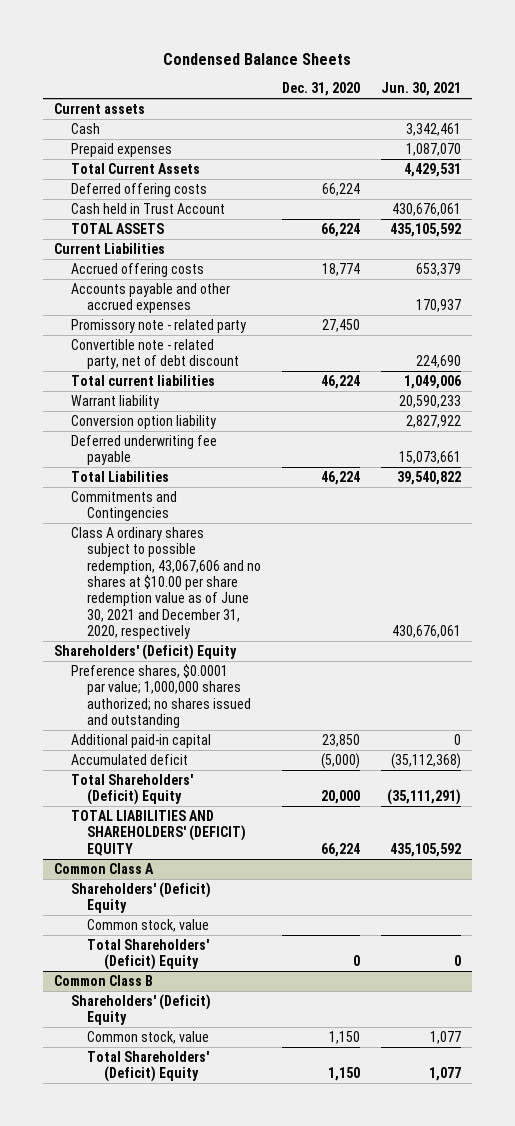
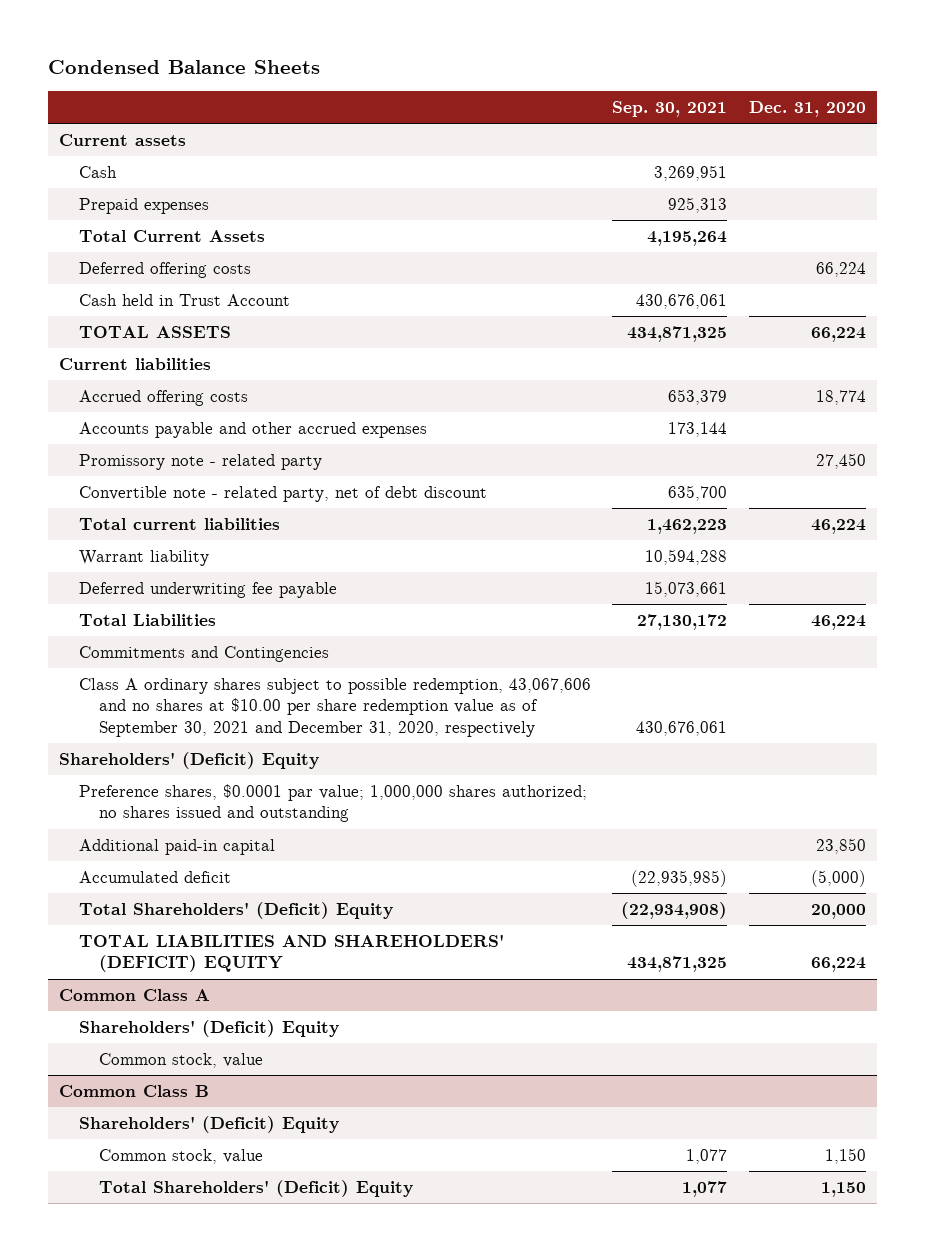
- | Dec. 31, 2020 | Jun. 30, 2021
+ | Sep. 30, 2021 | Dec. 31, 2020
- Current Liabilities
+ Current liabilities
- Conversion option liability | | 2,827,922
- Class A ordinary shares subject to possible redemption, 43,067,606 and no shares at $10.00 per share redemption value as of June 30, 2021 and December 31, 2020, respectively | | 430,676,061
+ Class A ordinary shares subject to possible redemption, 43,067,606 and no shares at $10.00 per share redemption value as of September 30, 2021 and December 31, 2020, respectively | 430,676,061 |
@ Common Class A
- Total Shareholders' (Deficit) Equity | 0 | 0

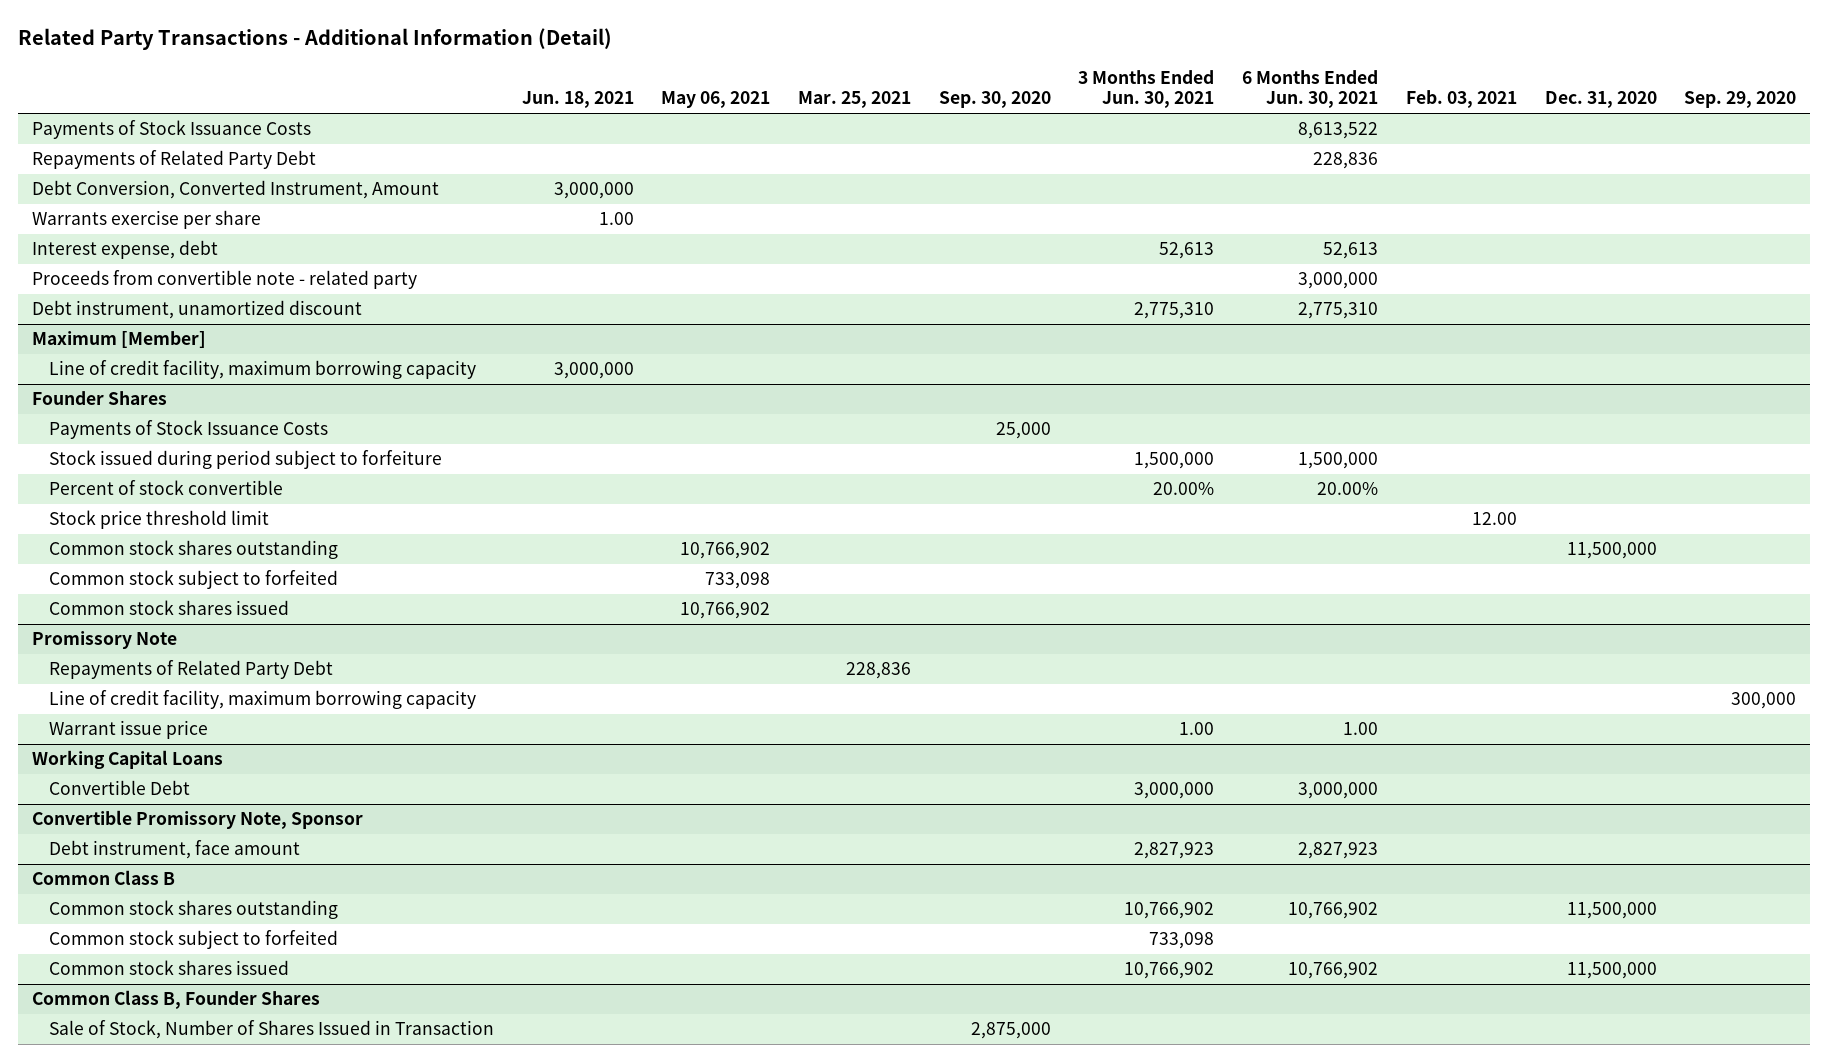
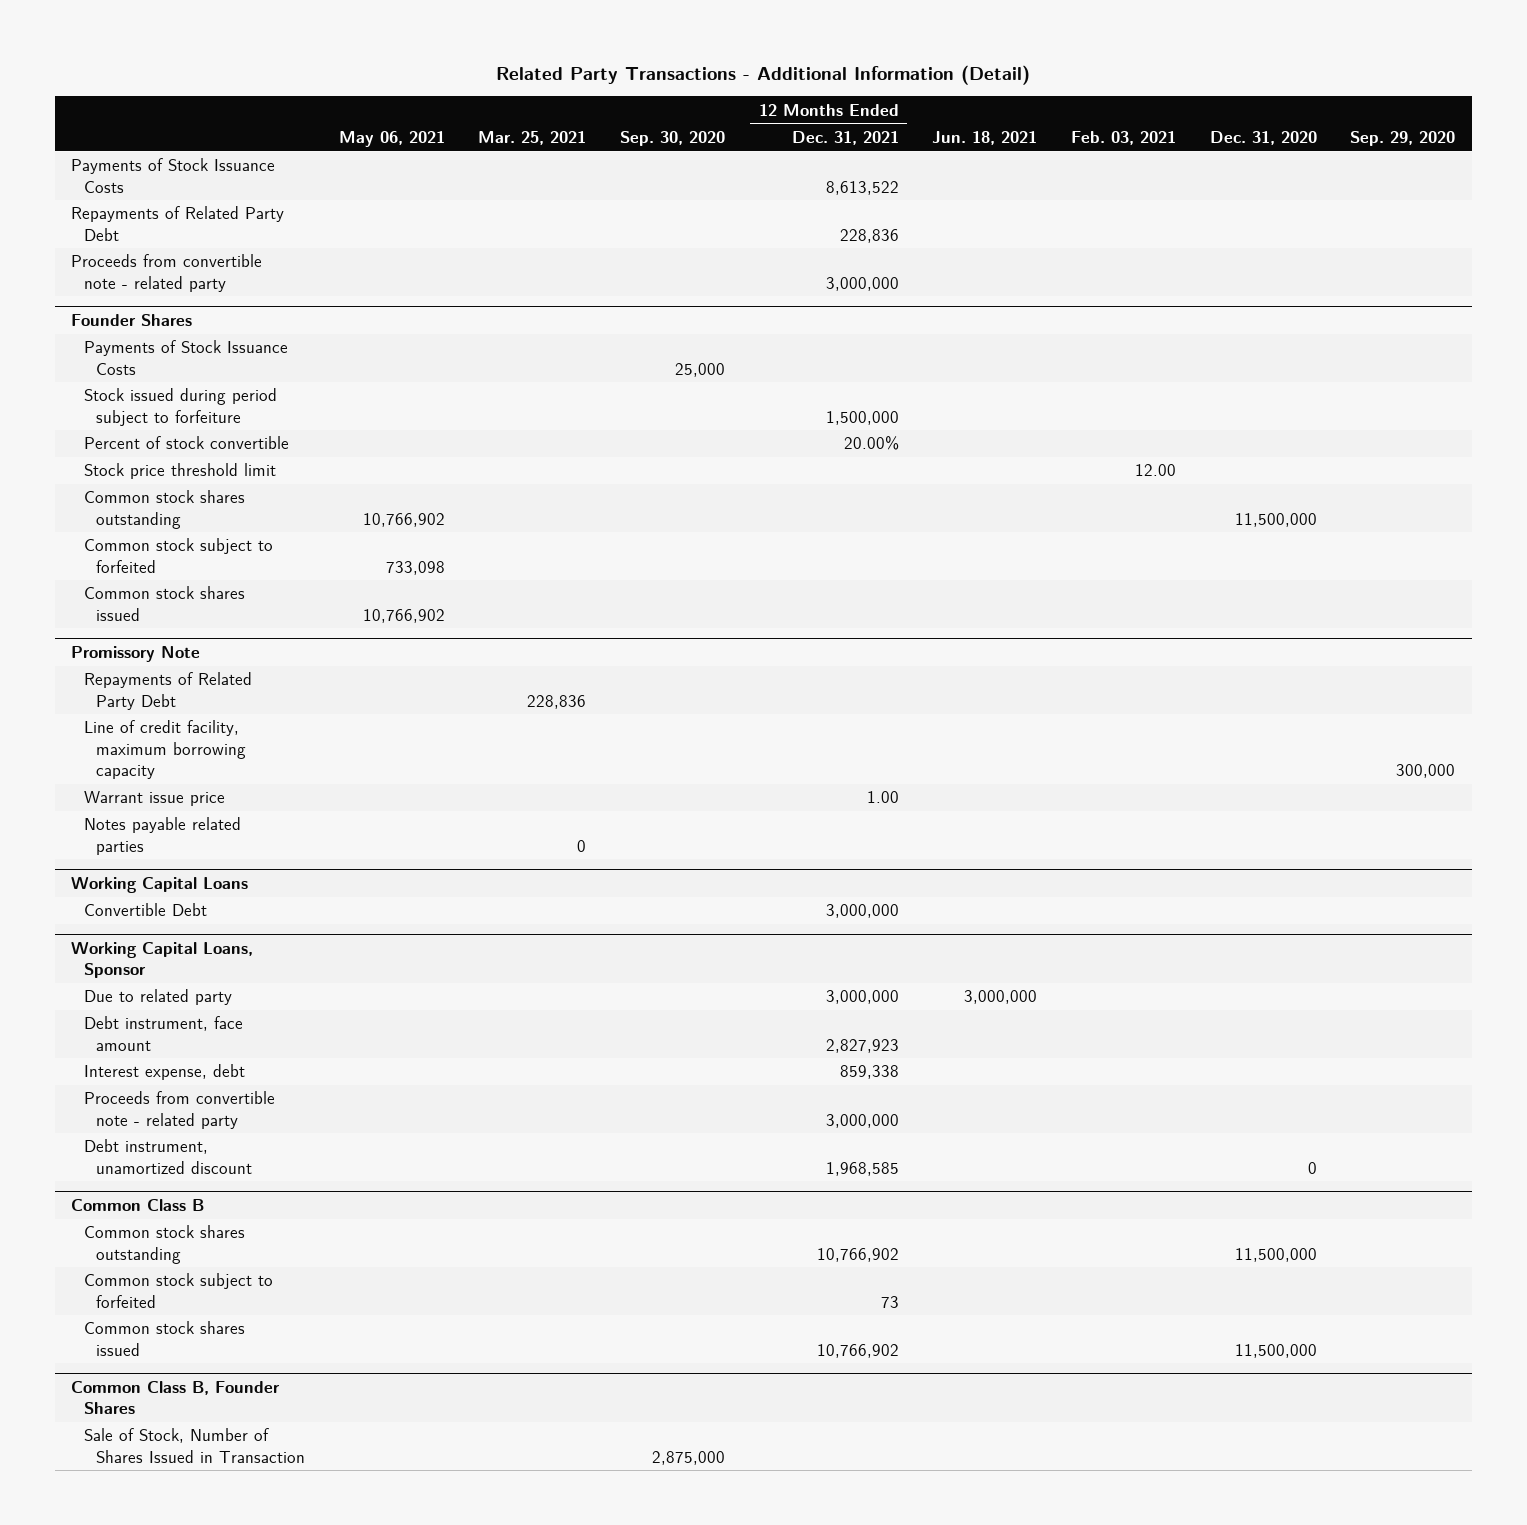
- | Jun. 18, 2021 | May 06, 2021 | Mar. 25, 2021 | Sep. 30, 2020 | 3 Months Ended Jun. 30, 2021 | 6 Months Ended Jun. 30, 2021 | Feb. 03, 2021 | Dec. 31, 2020 | Sep. 29, 2020
+ | May 06, 2021 | Mar. 25, 2021 | Sep. 30, 2020 | 12 Months Ended Dec. 31, 2021 | Jun. 18, 2021 | Feb. 03, 2021 | Dec. 31, 2020 | Sep. 29, 2020
- Debt Conversion, Converted Instrument, Amount | 3,000,000 | | | | | | | |
- Warrants exercise per share | 1.00 | | | | | | | |
- Interest expense, debt | | | | | 52,613 | 52,613 | | |
- Debt instrument, unamortized discount | | | | | 2,775,310 | 2,775,310 | | |
- Maximum [Member]
- Line of credit facility, maximum borrowing capacity | 3,000,000 | | | | | | | |
@ Promissory Note
+ Notes payable related parties | | 0 | | | | | |
- Convertible Promissory Note, Sponsor
- Debt instrument, face amount | | | | | 2,827,923 | 2,827,923 | | |
+ Working Capital Loans, Sponsor
+ Due to related party | | | | 3,000,000 | 3,000,000 | | |
+ Debt instrument, face amount | | | | 2,827,923 | | | |
+ Interest expense, debt | | | | 859,338 | | | |
+ Proceeds from convertible note - related party | | | | 3,000,000 | | | |
+ Debt instrument, unamortized discount | | | | 1,968,585 | | | 0 |

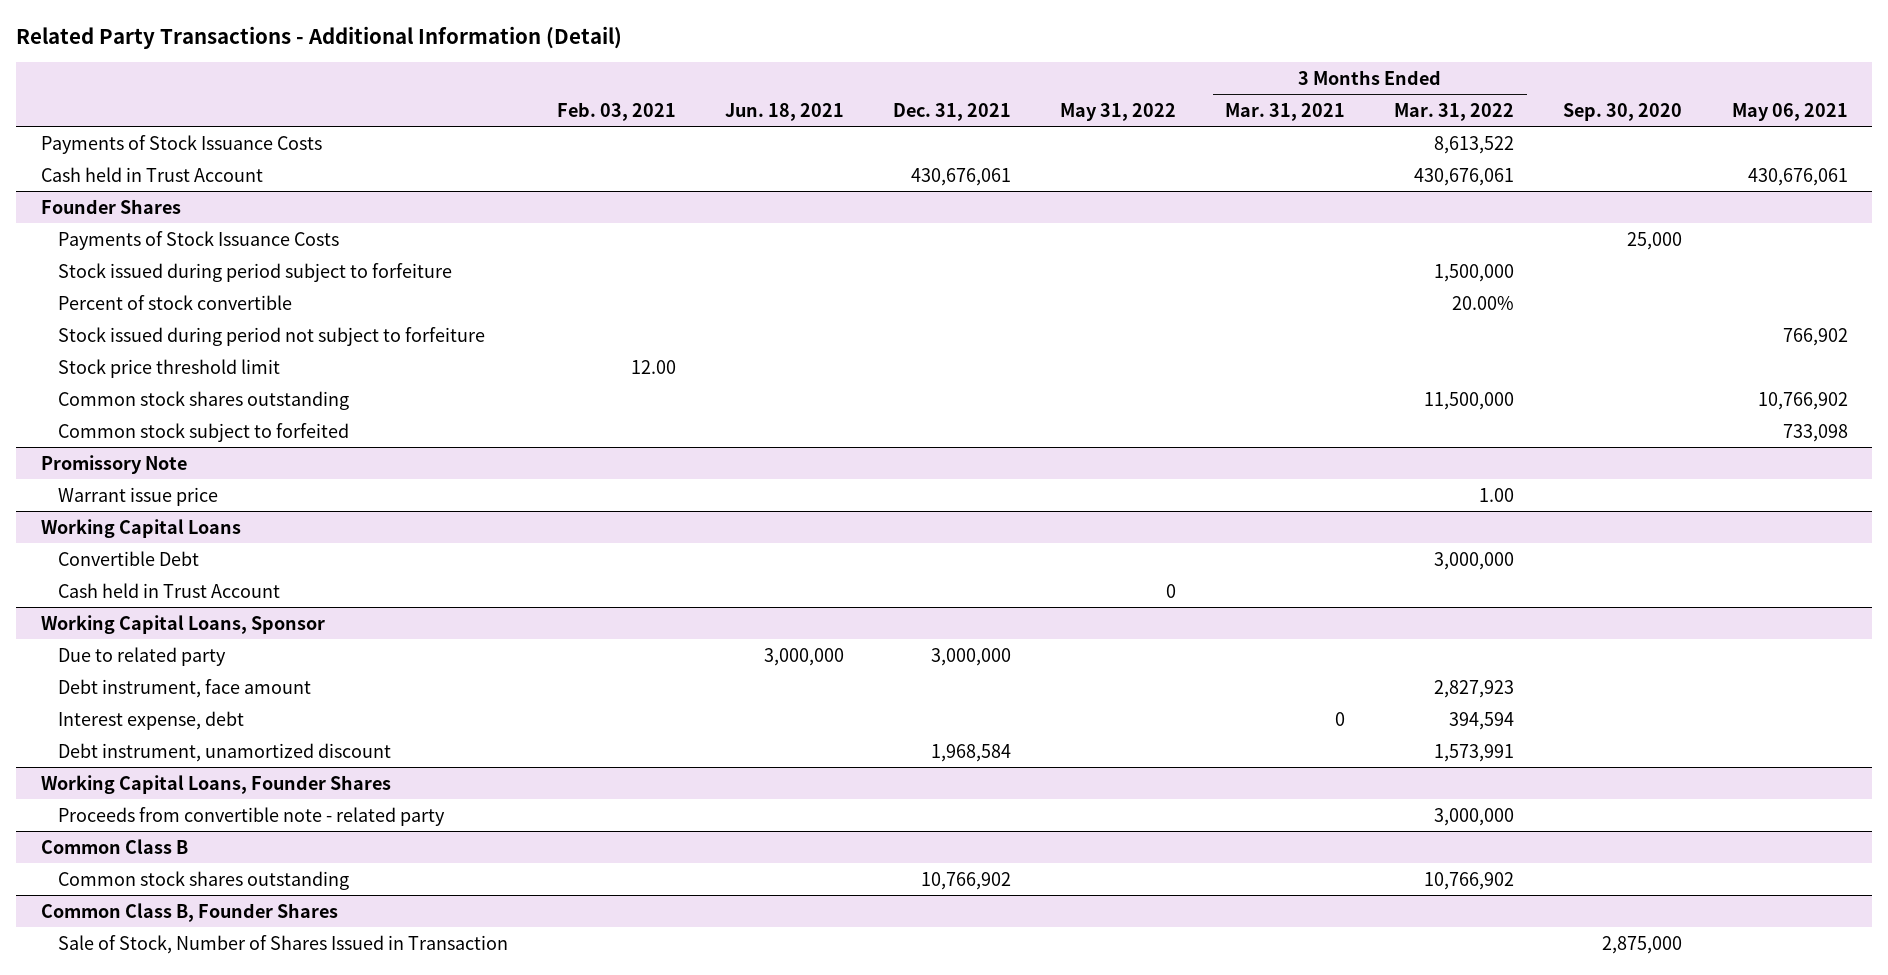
- | May 06, 2021 | Mar. 25, 2021 | Sep. 30, 2020 | 12 Months Ended Dec. 31, 2021 | Jun. 18, 2021 | Feb. 03, 2021 | Dec. 31, 2020 | Sep. 29, 2020
+ | Feb. 03, 2021 | Jun. 18, 2021 | Dec. 31, 2021 | May 31, 2022 | 3 Months Ended Mar. 31, 2021 | 3 Months Ended Mar. 31, 2022 | Sep. 30, 2020 | May 06, 2021
- Repayments of Related Party Debt | | | | 228,836 | | | |
- Proceeds from convertible note - related party | | | | 3,000,000 | | | |
+ Cash held in Trust Account | | | 430,676,061 | | | 430,676,061 | | 430,676,061
@ Founder Shares
+ Stock issued during period not subject to forfeiture | | | | | | | | 766,902
- Common stock shares issued | 10,766,902 | | | | | | |
@ Promissory Note
- Repayments of Related Party Debt | | 228,836 | | | | | |
- Line of credit facility, maximum borrowing capacity | | | | | | | | 300,000
- Notes payable related parties | | 0 | | | | | |
@ Working Capital Loans
+ Cash held in Trust Account | | | | 0 | | | |
@ Working Capital Loans, Sponsor
- Proceeds from convertible note - related party | | | | 3,000,000 | | | |
+ Working Capital Loans, Founder Shares
+ Proceeds from convertible note - related party | | | | | | 3,000,000 | |
@ Common Class B
- Common stock subject to forfeited | | | | 73 | | | |
- Common stock shares issued | | | | 10,766,902 | | | 11,500,000 |

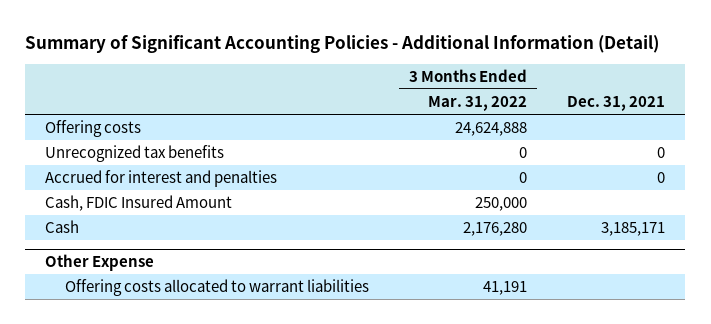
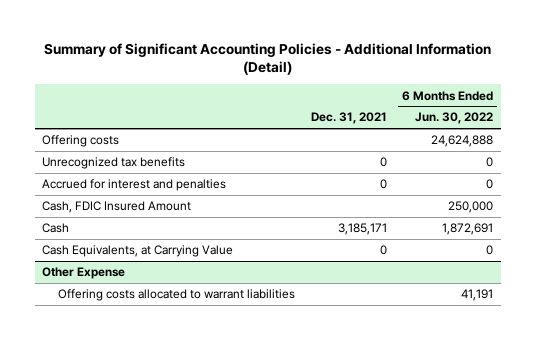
- | 3 Months Ended Mar. 31, 2022 | Dec. 31, 2021
+ | Dec. 31, 2021 | 6 Months Ended Jun. 30, 2022
+ Cash Equivalents, at Carrying Value | 0 | 0

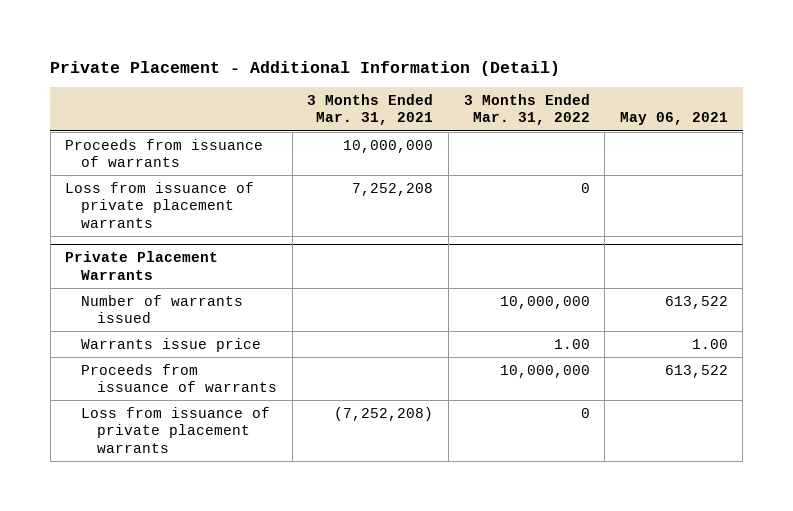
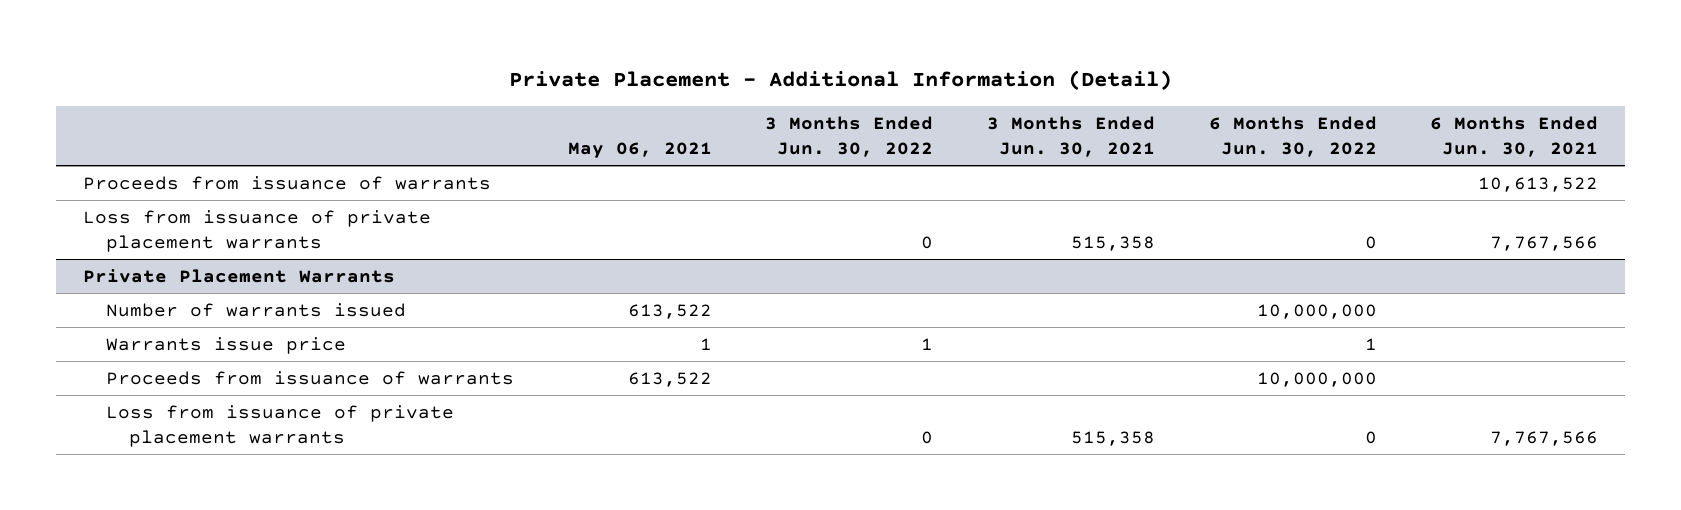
- | 3 Months Ended Mar. 31, 2021 | 3 Months Ended Mar. 31, 2022 | May 06, 2021
+ | May 06, 2021 | 3 Months Ended Jun. 30, 2022 | 3 Months Ended Jun. 30, 2021 | 6 Months Ended Jun. 30, 2022 | 6 Months Ended Jun. 30, 2021
@ Private Placement Warrants
- Warrants issue price | | 1.00 | 1.00
+ Warrants issue price | 1 | 1 | | 1 |

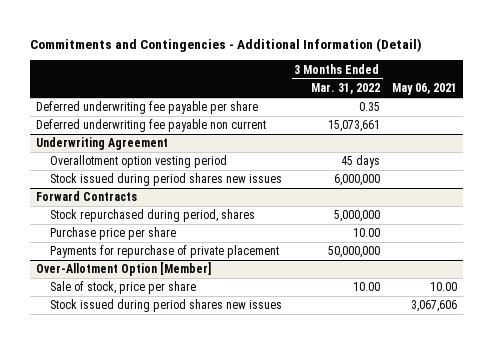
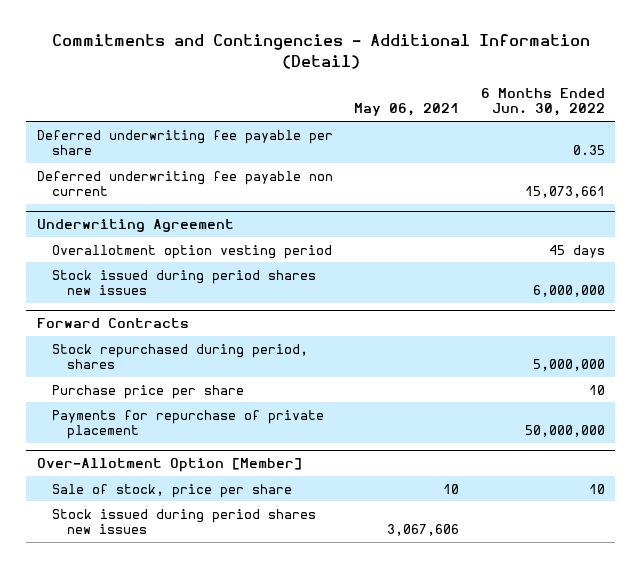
- | 3 Months Ended Mar. 31, 2022 | May 06, 2021
+ | May 06, 2021 | 6 Months Ended Jun. 30, 2022
@ Over-Allotment Option [Member]
- Sale of stock, price per share | 10.00 | 10.00
+ Sale of stock, price per share | 10 | 10

